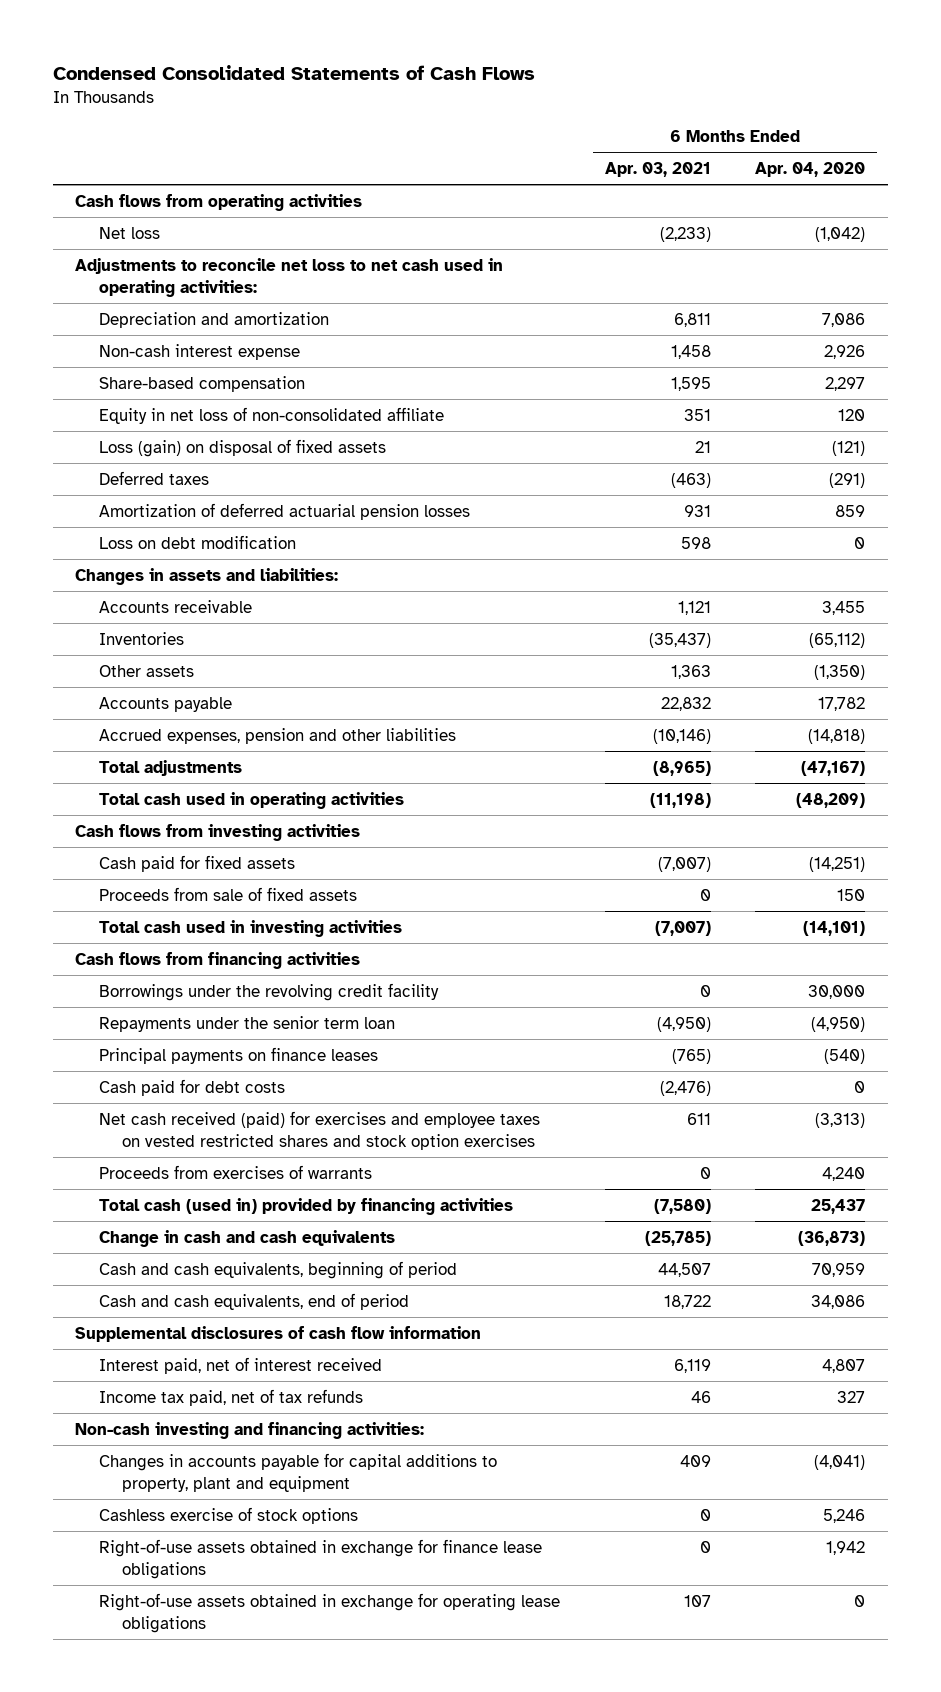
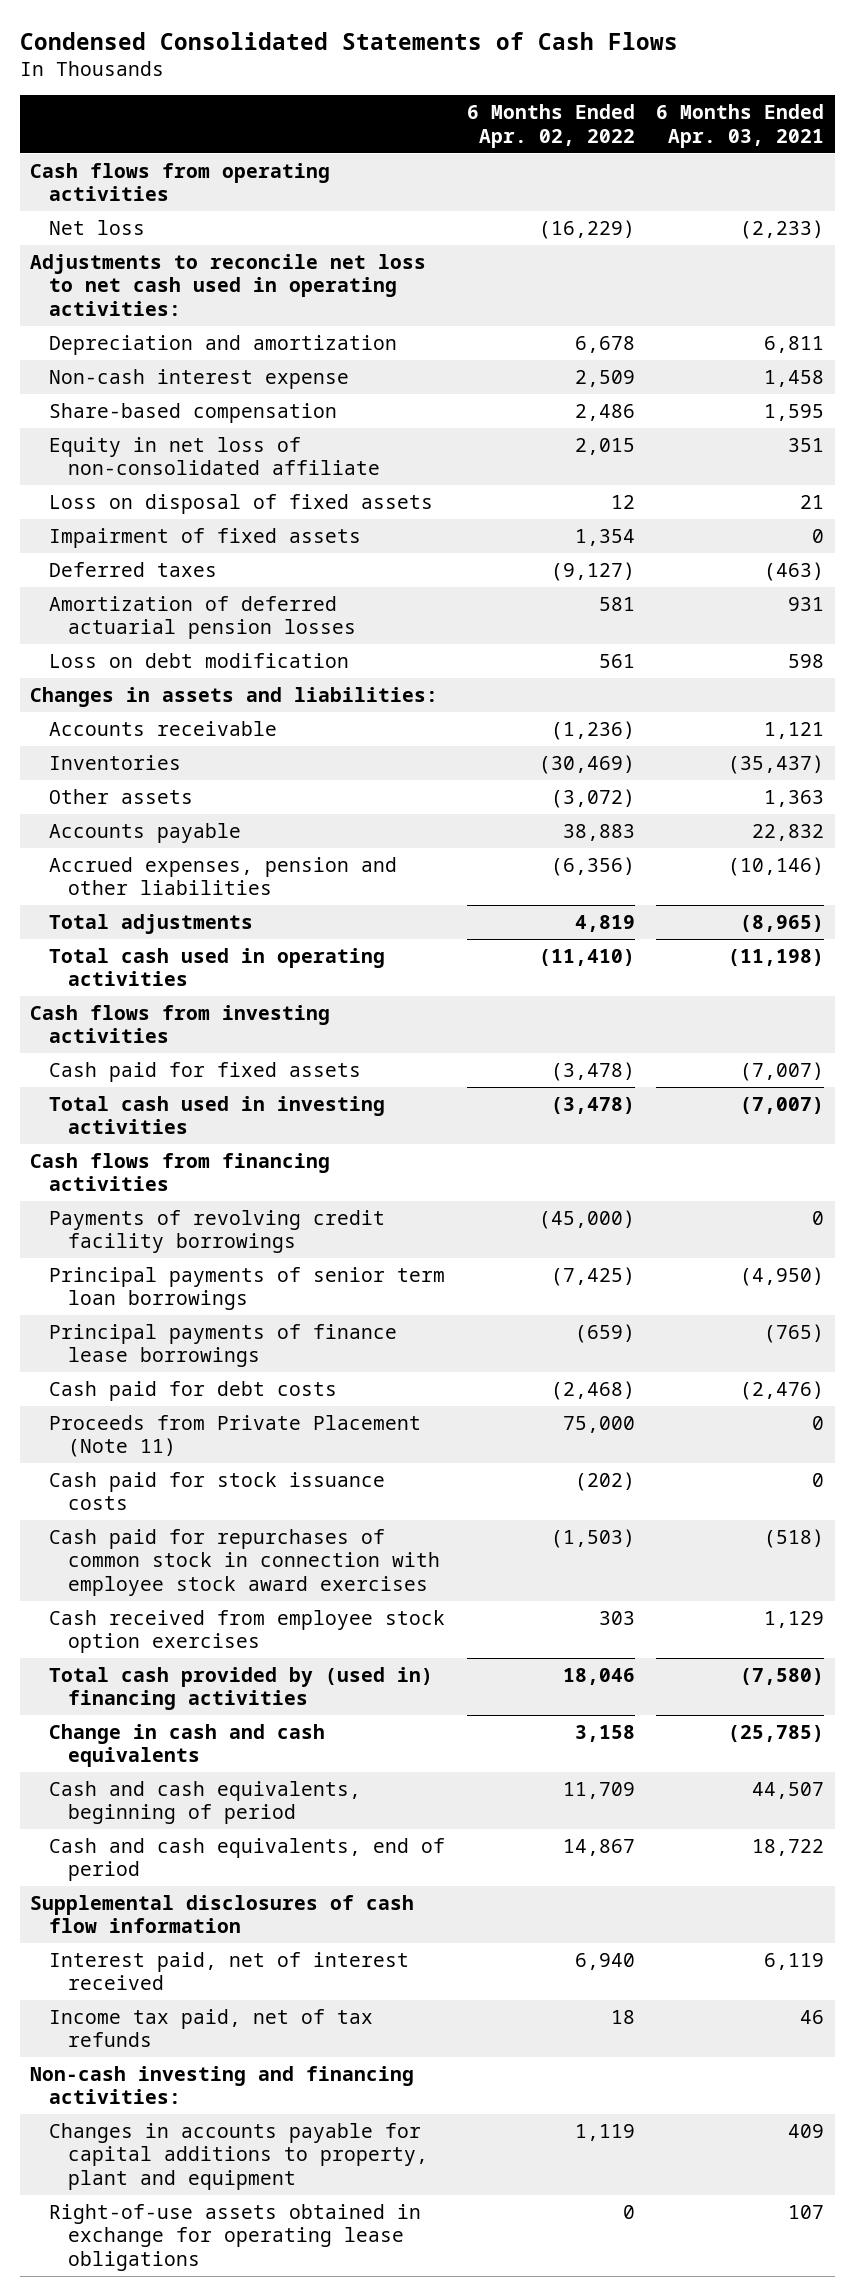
- | 6 Months Ended Apr. 03, 2021 | 6 Months Ended Apr. 04, 2020
+ | 6 Months Ended Apr. 02, 2022 | 6 Months Ended Apr. 03, 2021
- Loss (gain) on disposal of fixed assets | 21 | (121)
+ Loss on disposal of fixed assets | 12 | 21
+ Impairment of fixed assets | 1,354 | 0
- Proceeds from sale of fixed assets | 0 | 150
- Borrowings under the revolving credit facility | 0 | 30,000
- Repayments under the senior term loan | (4,950) | (4,950)
- Principal payments on finance leases | (765) | (540)
+ Payments of revolving credit facility borrowings | (45,000) | 0
+ Principal payments of senior term loan borrowings | (7,425) | (4,950)
+ Principal payments of finance lease borrowings | (659) | (765)
- Net cash received (paid) for exercises and employee taxes on vested restricted shares and stock option exercises | 611 | (3,313)
- Proceeds from exercises of warrants | 0 | 4,240
- Total cash (used in) provided by financing activities | (7,580) | 25,437
+ Proceeds from Private Placement (Note 11) | 75,000 | 0
+ Cash paid for stock issuance costs | (202) | 0
+ Cash paid for repurchases of common stock in connection with employee stock award exercises | (1,503) | (518)
+ Cash received from employee stock option exercises | 303 | 1,129
+ Total cash provided by (used in) financing activities | 18,046 | (7,580)
- Cashless exercise of stock options | 0 | 5,246
- Right-of-use assets obtained in exchange for finance lease obligations | 0 | 1,942

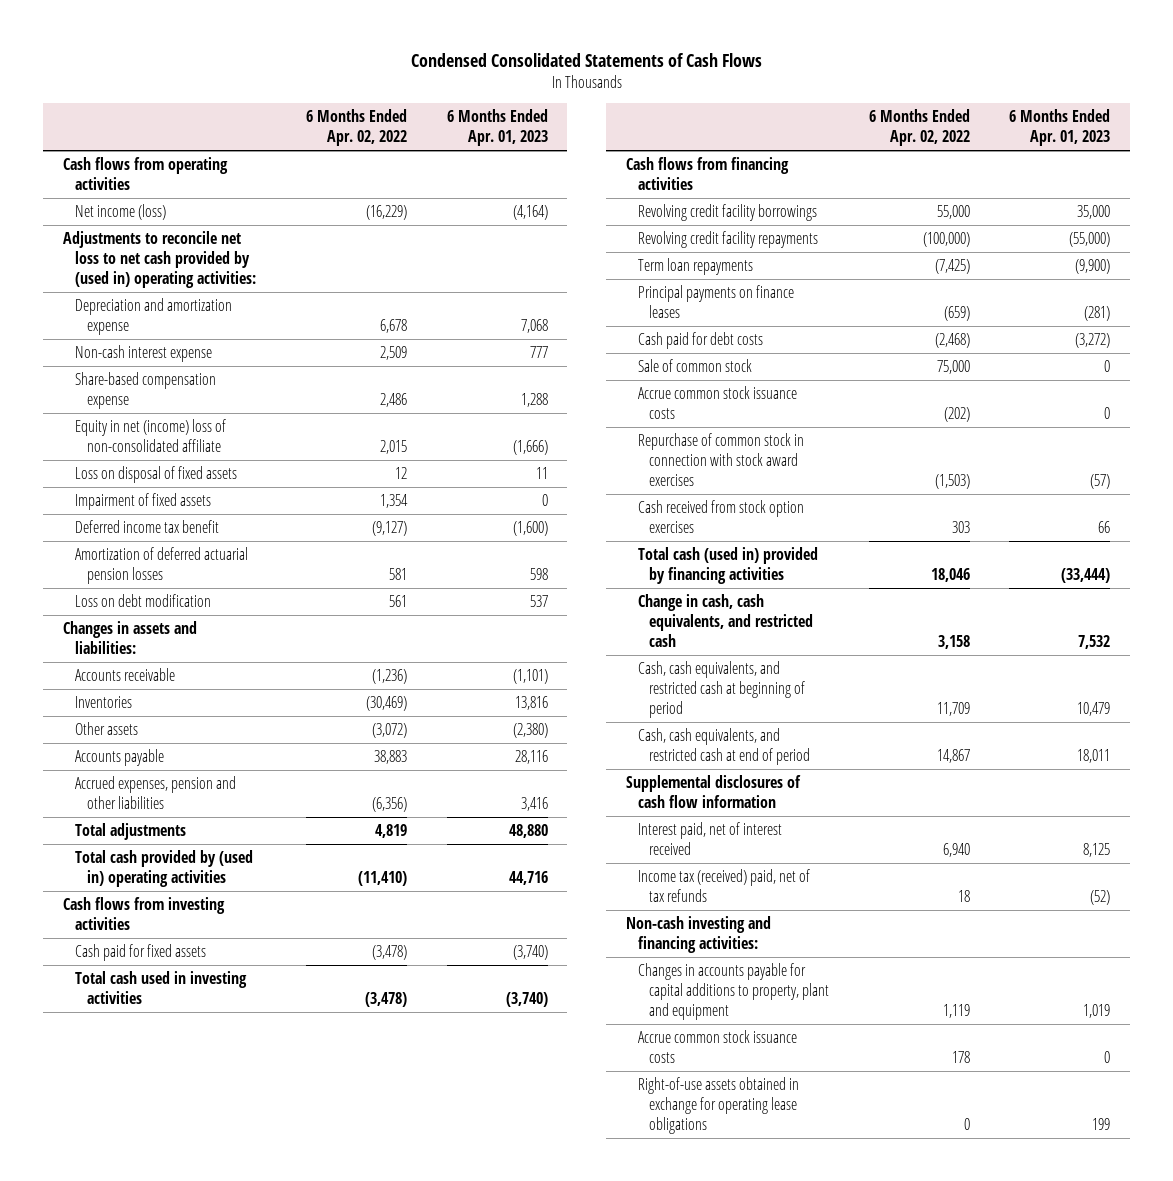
- | 6 Months Ended Apr. 02, 2022 | 6 Months Ended Apr. 03, 2021
+ | 6 Months Ended Apr. 02, 2022 | 6 Months Ended Apr. 01, 2023
- Net loss | (16,229) | (2,233)
- Adjustments to reconcile net loss to net cash used in operating activities:
- Depreciation and amortization | 6,678 | 6,811
+ Net income (loss) | (16,229) | (4,164)
+ Adjustments to reconcile net loss to net cash provided by (used in) operating activities:
+ Depreciation and amortization expense | 6,678 | 7,068
- Share-based compensation | 2,486 | 1,595
- Equity in net loss of non-consolidated affiliate | 2,015 | 351
+ Share-based compensation expense | 2,486 | 1,288
+ Equity in net (income) loss of non-consolidated affiliate | 2,015 | (1,666)
- Deferred taxes | (9,127) | (463)
+ Deferred income tax benefit | (9,127) | (1,600)
- Total cash used in operating activities | (11,410) | (11,198)
+ Total cash provided by (used in) operating activities | (11,410) | 44,716
- Payments of revolving credit facility borrowings | (45,000) | 0
- Principal payments of senior term loan borrowings | (7,425) | (4,950)
- Principal payments of finance lease borrowings | (659) | (765)
+ Revolving credit facility borrowings | 55,000 | 35,000
+ Revolving credit facility repayments | (100,000) | (55,000)
+ Term loan repayments | (7,425) | (9,900)
+ Principal payments on finance leases | (659) | (281)
- Proceeds from Private Placement (Note 11) | 75,000 | 0
- Cash paid for stock issuance costs | (202) | 0
- Cash paid for repurchases of common stock in connection with employee stock award exercises | (1,503) | (518)
- Cash received from employee stock option exercises | 303 | 1,129
- Total cash provided by (used in) financing activities | 18,046 | (7,580)
- Change in cash and cash equivalents | 3,158 | (25,785)
- Cash and cash equivalents, beginning of period | 11,709 | 44,507
- Cash and cash equivalents, end of period | 14,867 | 18,722
+ Sale of common stock | 75,000 | 0
+ Accrue common stock issuance costs | (202) | 0
+ Repurchase of common stock in connection with stock award exercises | (1,503) | (57)
+ Cash received from stock option exercises | 303 | 66
+ Total cash (used in) provided by financing activities | 18,046 | (33,444)
+ Change in cash, cash equivalents, and restricted cash | 3,158 | 7,532
+ Cash, cash equivalents, and restricted cash at beginning of period | 11,709 | 10,479
+ Cash, cash equivalents, and restricted cash at end of period | 14,867 | 18,011
- Income tax paid, net of tax refunds | 18 | 46
+ Income tax (received) paid, net of tax refunds | 18 | (52)
+ Accrue common stock issuance costs | 178 | 0

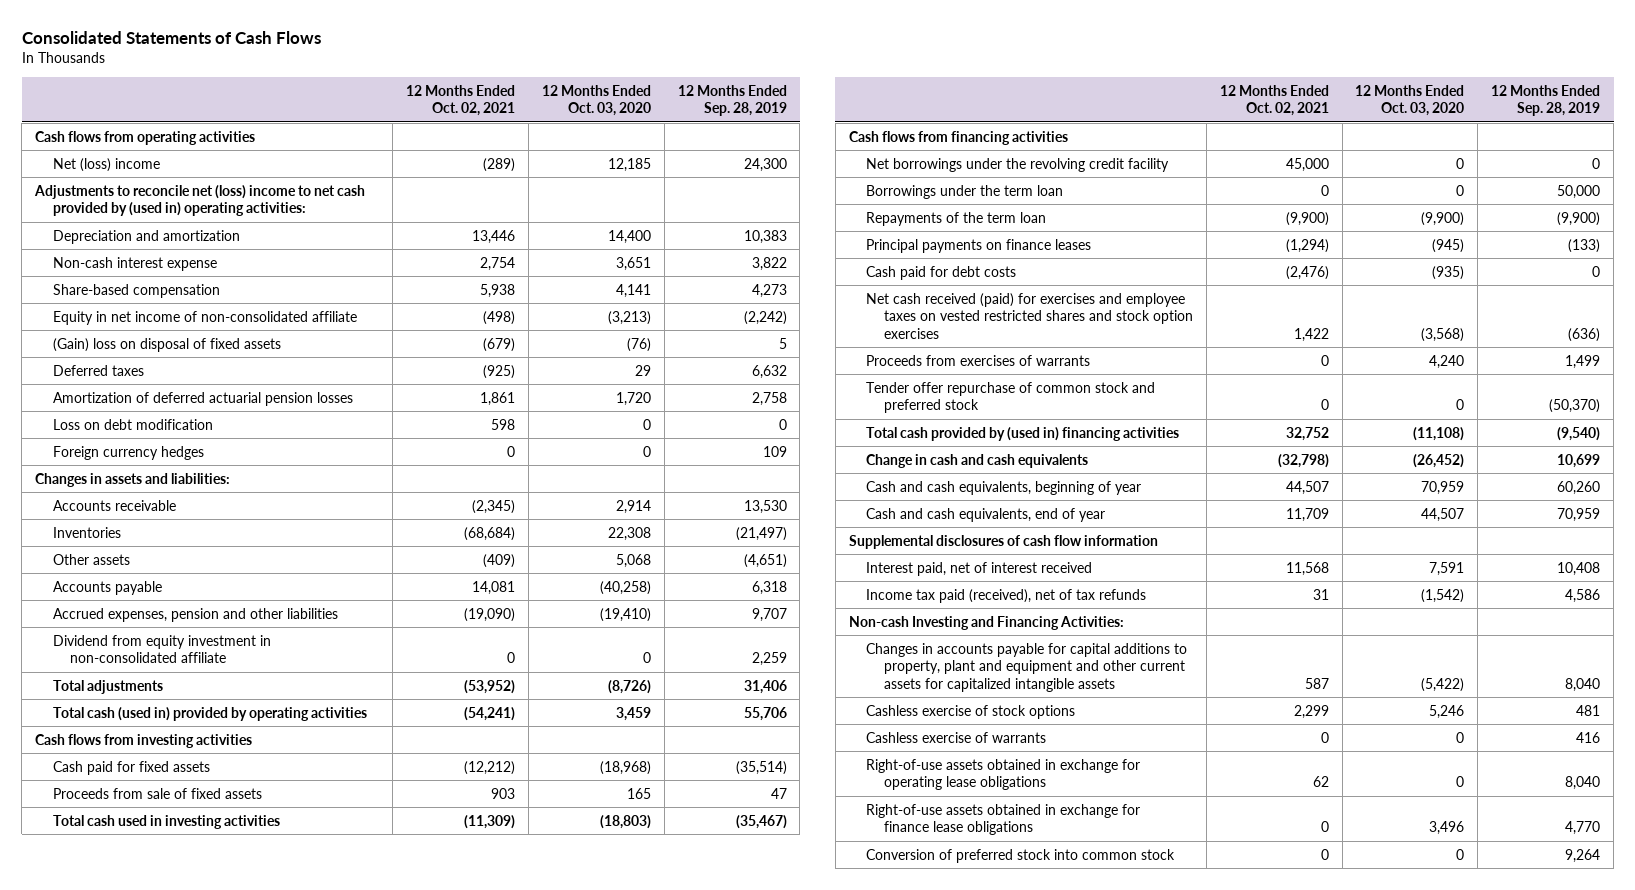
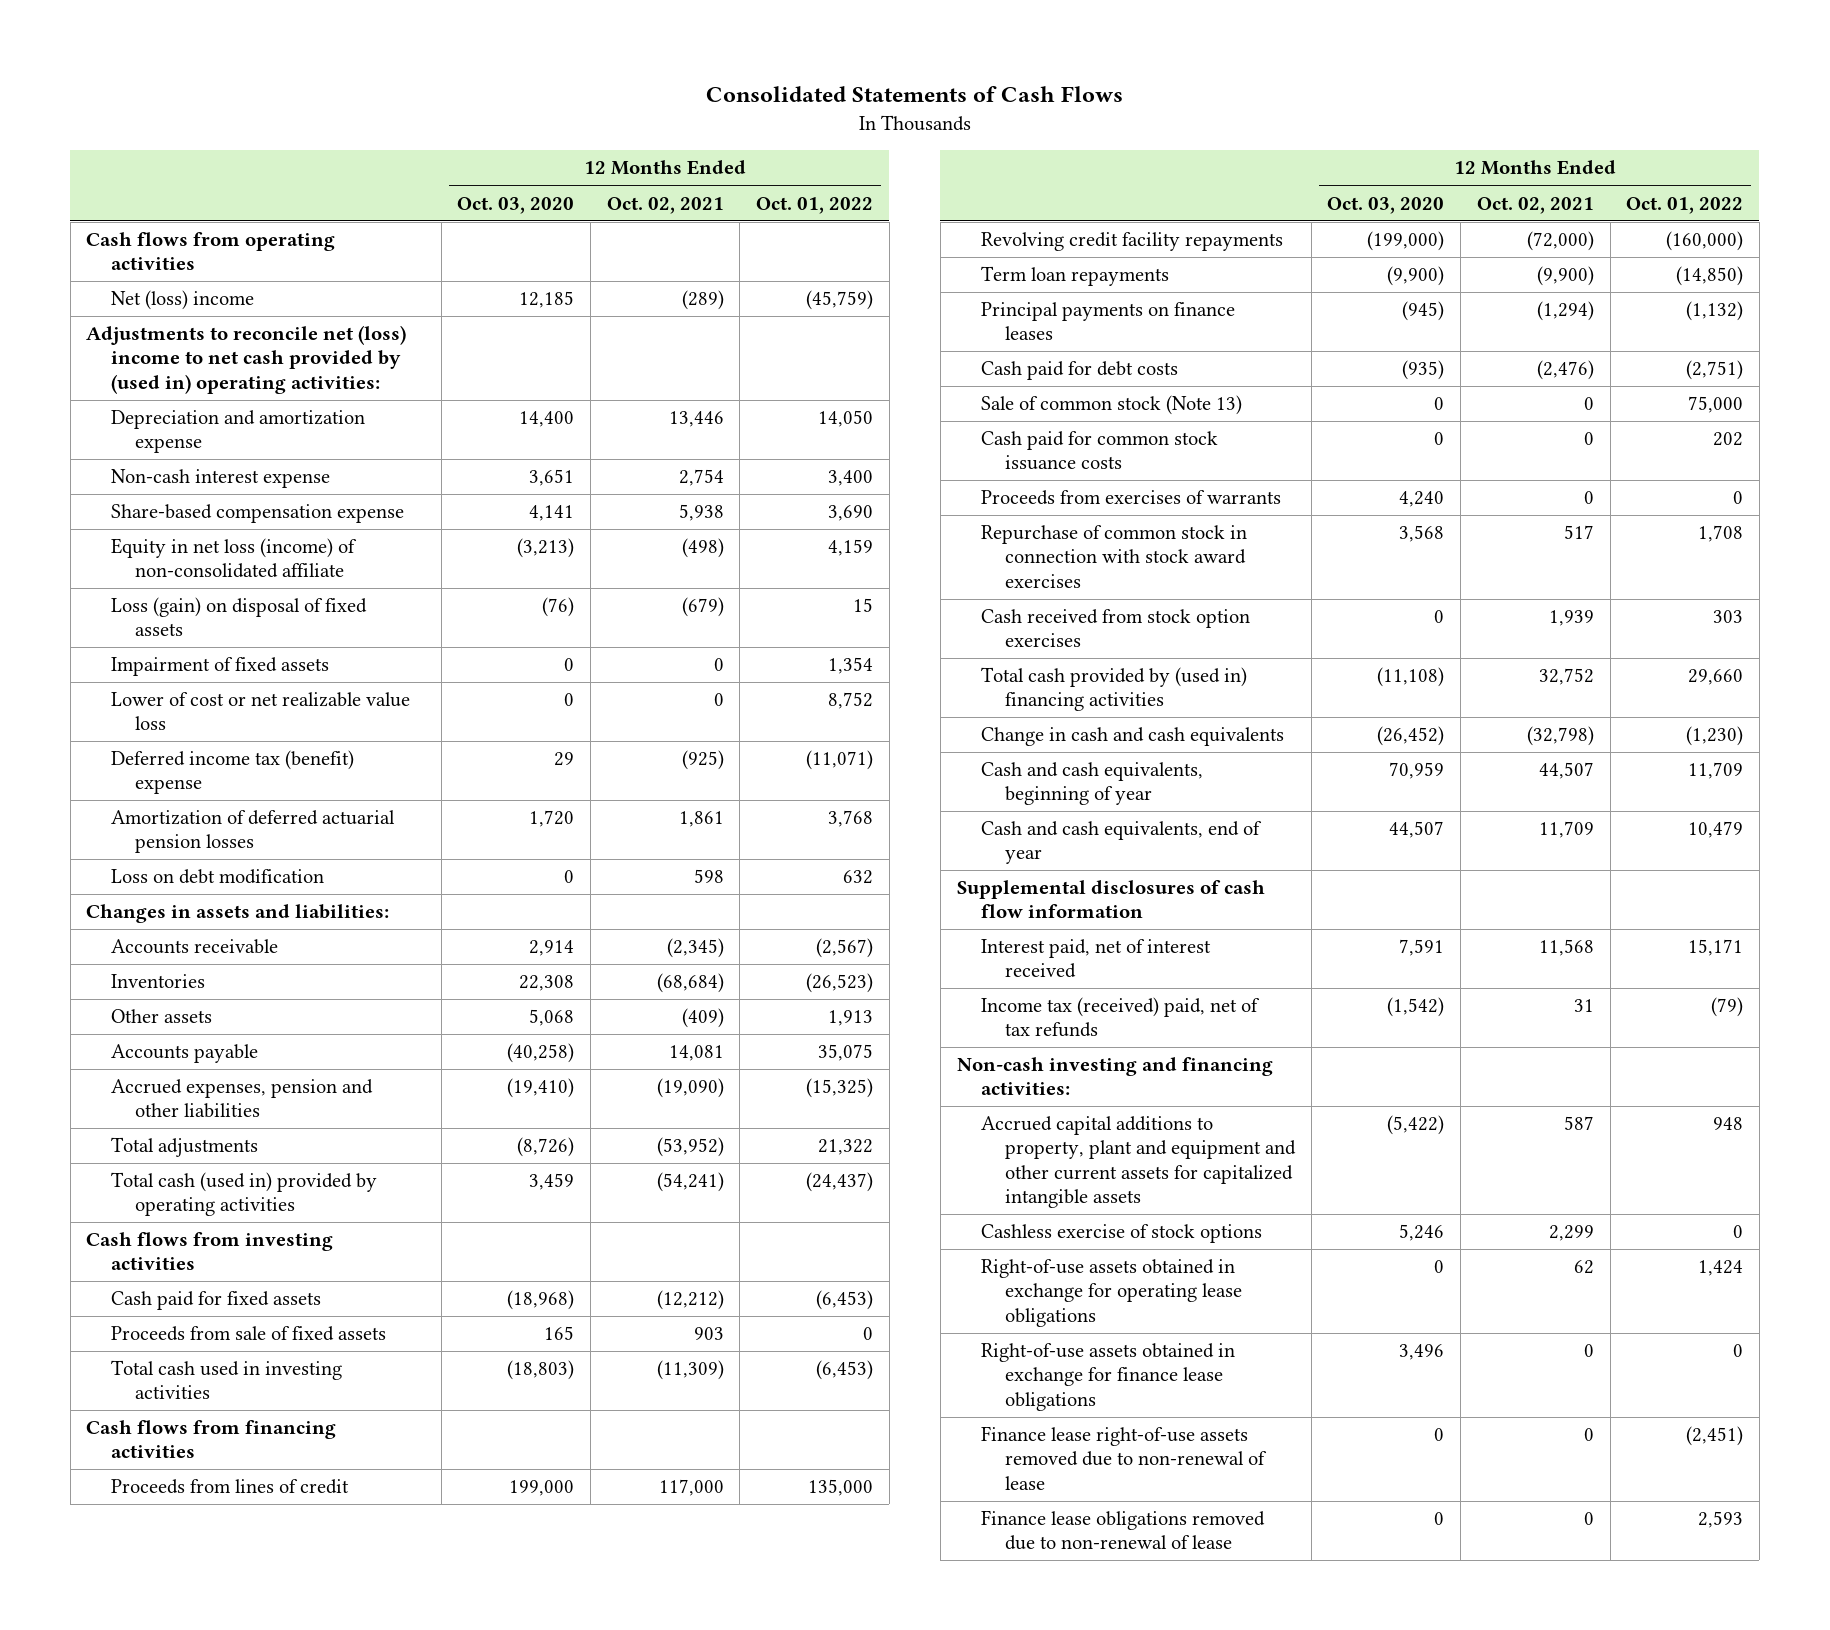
- | 12 Months Ended Oct. 02, 2021 | 12 Months Ended Oct. 03, 2020 | 12 Months Ended Sep. 28, 2019
+ | 12 Months Ended Oct. 03, 2020 | 12 Months Ended Oct. 02, 2021 | 12 Months Ended Oct. 01, 2022
- Depreciation and amortization | 13,446 | 14,400 | 10,383
+ Depreciation and amortization expense | 14,400 | 13,446 | 14,050
- Share-based compensation | 5,938 | 4,141 | 4,273
- Equity in net income of non-consolidated affiliate | (498) | (3,213) | (2,242)
- (Gain) loss on disposal of fixed assets | (679) | (76) | 5
- Deferred taxes | (925) | 29 | 6,632
+ Share-based compensation expense | 4,141 | 5,938 | 3,690
+ Equity in net loss (income) of non-consolidated affiliate | (3,213) | (498) | 4,159
+ Loss (gain) on disposal of fixed assets | (76) | (679) | 15
+ Impairment of fixed assets | 0 | 0 | 1,354
+ Lower of cost or net realizable value loss | 0 | 0 | 8,752
+ Deferred income tax (benefit) expense | 29 | (925) | (11,071)
- Foreign currency hedges | 0 | 0 | 109
- Dividend from equity investment in non-consolidated affiliate | 0 | 0 | 2,259
- Net borrowings under the revolving credit facility | 45,000 | 0 | 0
- Borrowings under the term loan | 0 | 0 | 50,000
- Repayments of the term loan | (9,900) | (9,900) | (9,900)
+ Proceeds from lines of credit | 199,000 | 117,000 | 135,000
+ Revolving credit facility repayments | (199,000) | (72,000) | (160,000)
+ Term loan repayments | (9,900) | (9,900) | (14,850)
- Net cash received (paid) for exercises and employee taxes on vested restricted shares and stock option exercises | 1,422 | (3,568) | (636)
+ Sale of common stock (Note 13) | 0 | 0 | 75,000
+ Cash paid for common stock issuance costs | 0 | 0 | 202
- Tender offer repurchase of common stock and preferred stock | 0 | 0 | (50,370)
+ Repurchase of common stock in connection with stock award exercises | 3,568 | 517 | 1,708
+ Cash received from stock option exercises | 0 | 1,939 | 303
- Income tax paid (received), net of tax refunds | 31 | (1,542) | 4,586
- Non-cash Investing and Financing Activities:
- Changes in accounts payable for capital additions to property, plant and equipment and other current assets for capitalized intangible assets | 587 | (5,422) | 8,040
+ Income tax (received) paid, net of tax refunds | (1,542) | 31 | (79)
+ Non-cash investing and financing activities:
+ Accrued capital additions to property, plant and equipment and other current assets for capitalized intangible assets | (5,422) | 587 | 948
- Cashless exercise of warrants | 0 | 0 | 416
- Conversion of preferred stock into common stock | 0 | 0 | 9,264
+ Finance lease right-of-use assets removed due to non-renewal of lease | 0 | 0 | (2,451)
+ Finance lease obligations removed due to non-renewal of lease | 0 | 0 | 2,593

